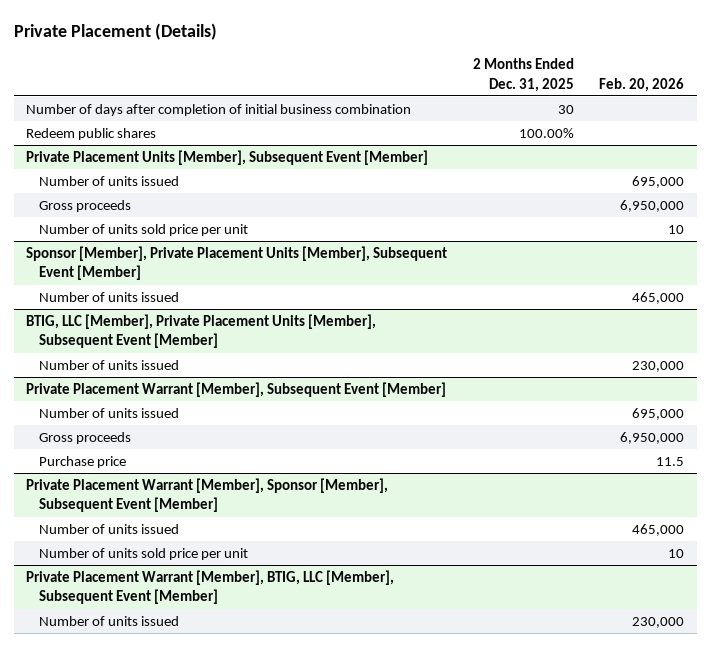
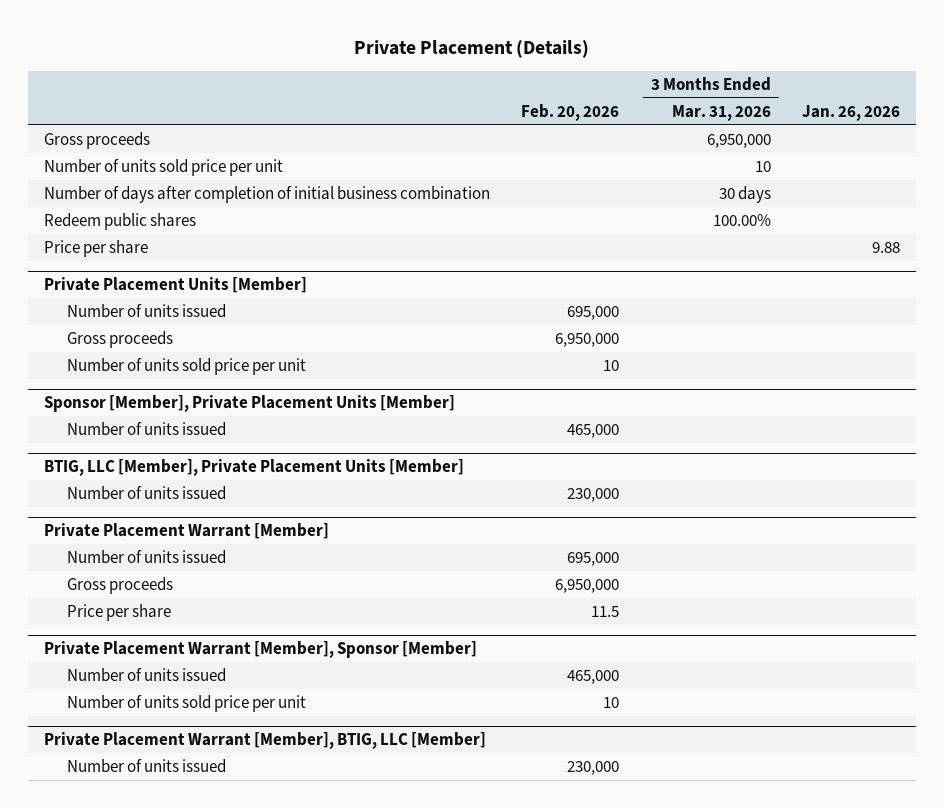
- | 2 Months Ended Dec. 31, 2025 | Feb. 20, 2026
+ | Feb. 20, 2026 | 3 Months Ended Mar. 31, 2026 | Jan. 26, 2026
+ Gross proceeds | | 6,950,000 |
+ Number of units sold price per unit | | 10 |
- Private Placement Units [Member], Subsequent Event [Member]
+ Price per share | | | 9.88
+ Private Placement Units [Member]
- Sponsor [Member], Private Placement Units [Member], Subsequent Event [Member]
+ Sponsor [Member], Private Placement Units [Member]
- BTIG, LLC [Member], Private Placement Units [Member], Subsequent Event [Member]
+ BTIG, LLC [Member], Private Placement Units [Member]
- Private Placement Warrant [Member], Subsequent Event [Member]
+ Private Placement Warrant [Member]
- Purchase price | | 11.5
- Private Placement Warrant [Member], Sponsor [Member], Subsequent Event [Member]
+ Price per share | 11.5 | |
+ Private Placement Warrant [Member], Sponsor [Member]
- Private Placement Warrant [Member], BTIG, LLC [Member], Subsequent Event [Member]
+ Private Placement Warrant [Member], BTIG, LLC [Member]

